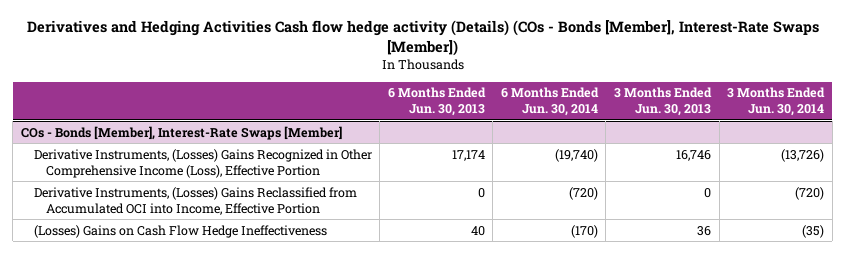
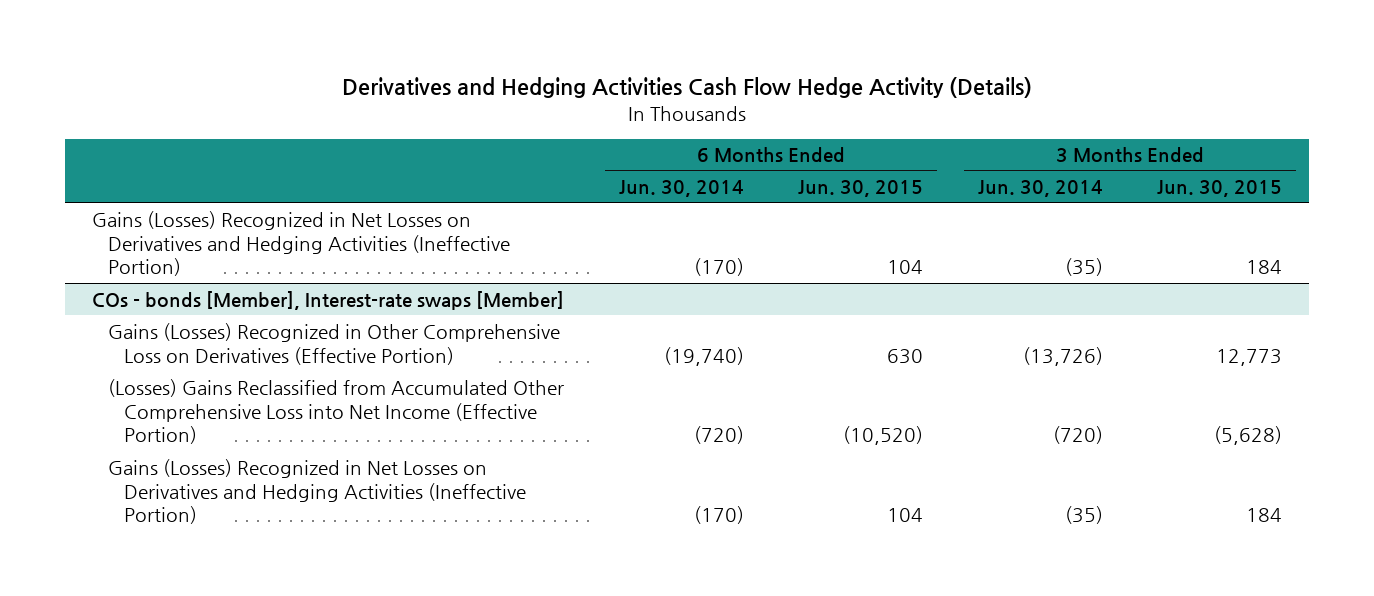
- Derivatives and Hedging Activities Cash flow hedge activity (Details) (COs - Bonds [Member], Interest-Rate Swaps [Member])
+ Derivatives and Hedging Activities Cash Flow Hedge Activity (Details)
- | 6 Months Ended Jun. 30, 2013 | 6 Months Ended Jun. 30, 2014 | 3 Months Ended Jun. 30, 2013 | 3 Months Ended Jun. 30, 2014
+ | 6 Months Ended Jun. 30, 2014 | 6 Months Ended Jun. 30, 2015 | 3 Months Ended Jun. 30, 2014 | 3 Months Ended Jun. 30, 2015
- COs - Bonds [Member], Interest-Rate Swaps [Member]
- Derivative Instruments, (Losses) Gains Recognized in Other Comprehensive Income (Loss), Effective Portion | 17,174 | (19,740) | 16,746 | (13,726)
- Derivative Instruments, (Losses) Gains Reclassified from Accumulated OCI into Income, Effective Portion | 0 | (720) | 0 | (720)
- (Losses) Gains on Cash Flow Hedge Ineffectiveness | 40 | (170) | 36 | (35)
+ Gains (Losses) Recognized in Net Losses on Derivatives and Hedging Activities (Ineffective Portion) | (170) | 104 | (35) | 184
+ COs - bonds [Member], Interest-rate swaps [Member]
+ Gains (Losses) Recognized in Other Comprehensive Loss on Derivatives (Effective Portion) | (19,740) | 630 | (13,726) | 12,773
+ (Losses) Gains Reclassified from Accumulated Other Comprehensive Loss into Net Income (Effective Portion) | (720) | (10,520) | (720) | (5,628)
+ Gains (Losses) Recognized in Net Losses on Derivatives and Hedging Activities (Ineffective Portion) | (170) | 104 | (35) | 184

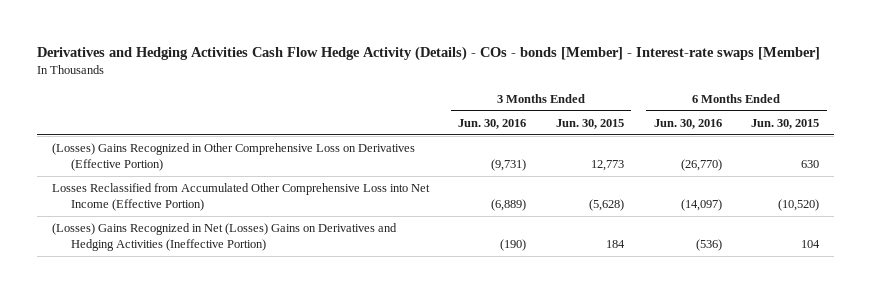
- Derivatives and Hedging Activities Cash Flow Hedge Activity (Details)
+ Derivatives and Hedging Activities Cash Flow Hedge Activity (Details) - COs - bonds [Member] - Interest-rate swaps [Member]
- | 6 Months Ended Jun. 30, 2014 | 6 Months Ended Jun. 30, 2015 | 3 Months Ended Jun. 30, 2014 | 3 Months Ended Jun. 30, 2015
+ | 3 Months Ended Jun. 30, 2016 | 3 Months Ended Jun. 30, 2015 | 6 Months Ended Jun. 30, 2016 | 6 Months Ended Jun. 30, 2015
- Gains (Losses) Recognized in Net Losses on Derivatives and Hedging Activities (Ineffective Portion) | (170) | 104 | (35) | 184
- COs - bonds [Member], Interest-rate swaps [Member]
- Gains (Losses) Recognized in Other Comprehensive Loss on Derivatives (Effective Portion) | (19,740) | 630 | (13,726) | 12,773
- (Losses) Gains Reclassified from Accumulated Other Comprehensive Loss into Net Income (Effective Portion) | (720) | (10,520) | (720) | (5,628)
- Gains (Losses) Recognized in Net Losses on Derivatives and Hedging Activities (Ineffective Portion) | (170) | 104 | (35) | 184
+ (Losses) Gains Recognized in Other Comprehensive Loss on Derivatives (Effective Portion) | (9,731) | 12,773 | (26,770) | 630
+ Losses Reclassified from Accumulated Other Comprehensive Loss into Net Income (Effective Portion) | (6,889) | (5,628) | (14,097) | (10,520)
+ (Losses) Gains Recognized in Net (Losses) Gains on Derivatives and Hedging Activities (Ineffective Portion) | (190) | 184 | (536) | 104

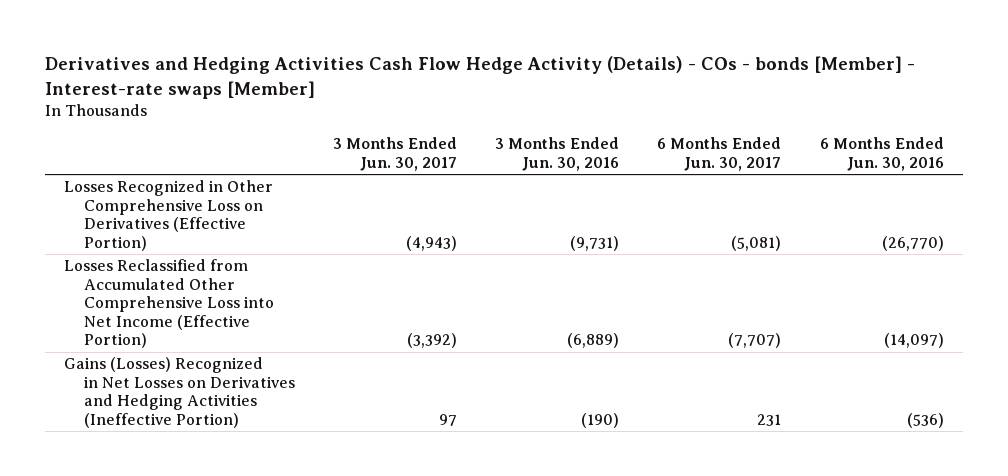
- | 3 Months Ended Jun. 30, 2016 | 3 Months Ended Jun. 30, 2015 | 6 Months Ended Jun. 30, 2016 | 6 Months Ended Jun. 30, 2015
+ | 3 Months Ended Jun. 30, 2017 | 3 Months Ended Jun. 30, 2016 | 6 Months Ended Jun. 30, 2017 | 6 Months Ended Jun. 30, 2016
- (Losses) Gains Recognized in Other Comprehensive Loss on Derivatives (Effective Portion) | (9,731) | 12,773 | (26,770) | 630
+ Losses Recognized in Other Comprehensive Loss on Derivatives (Effective Portion) | (4,943) | (9,731) | (5,081) | (26,770)
- (Losses) Gains Recognized in Net (Losses) Gains on Derivatives and Hedging Activities (Ineffective Portion) | (190) | 184 | (536) | 104
+ Gains (Losses) Recognized in Net Losses on Derivatives and Hedging Activities (Ineffective Portion) | 97 | (190) | 231 | (536)

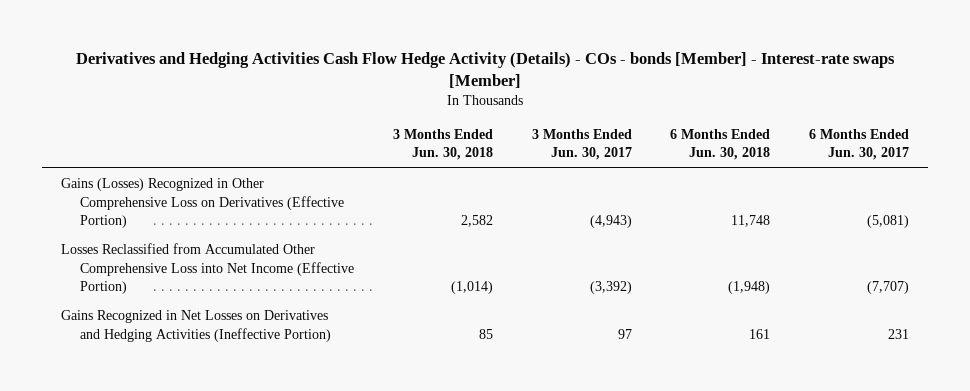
- | 3 Months Ended Jun. 30, 2017 | 3 Months Ended Jun. 30, 2016 | 6 Months Ended Jun. 30, 2017 | 6 Months Ended Jun. 30, 2016
+ | 3 Months Ended Jun. 30, 2018 | 3 Months Ended Jun. 30, 2017 | 6 Months Ended Jun. 30, 2018 | 6 Months Ended Jun. 30, 2017
- Losses Recognized in Other Comprehensive Loss on Derivatives (Effective Portion) | (4,943) | (9,731) | (5,081) | (26,770)
+ Gains (Losses) Recognized in Other Comprehensive Loss on Derivatives (Effective Portion) | 2,582 | (4,943) | 11,748 | (5,081)
- Gains (Losses) Recognized in Net Losses on Derivatives and Hedging Activities (Ineffective Portion) | 97 | (190) | 231 | (536)
+ Gains Recognized in Net Losses on Derivatives and Hedging Activities (Ineffective Portion) | 85 | 97 | 161 | 231

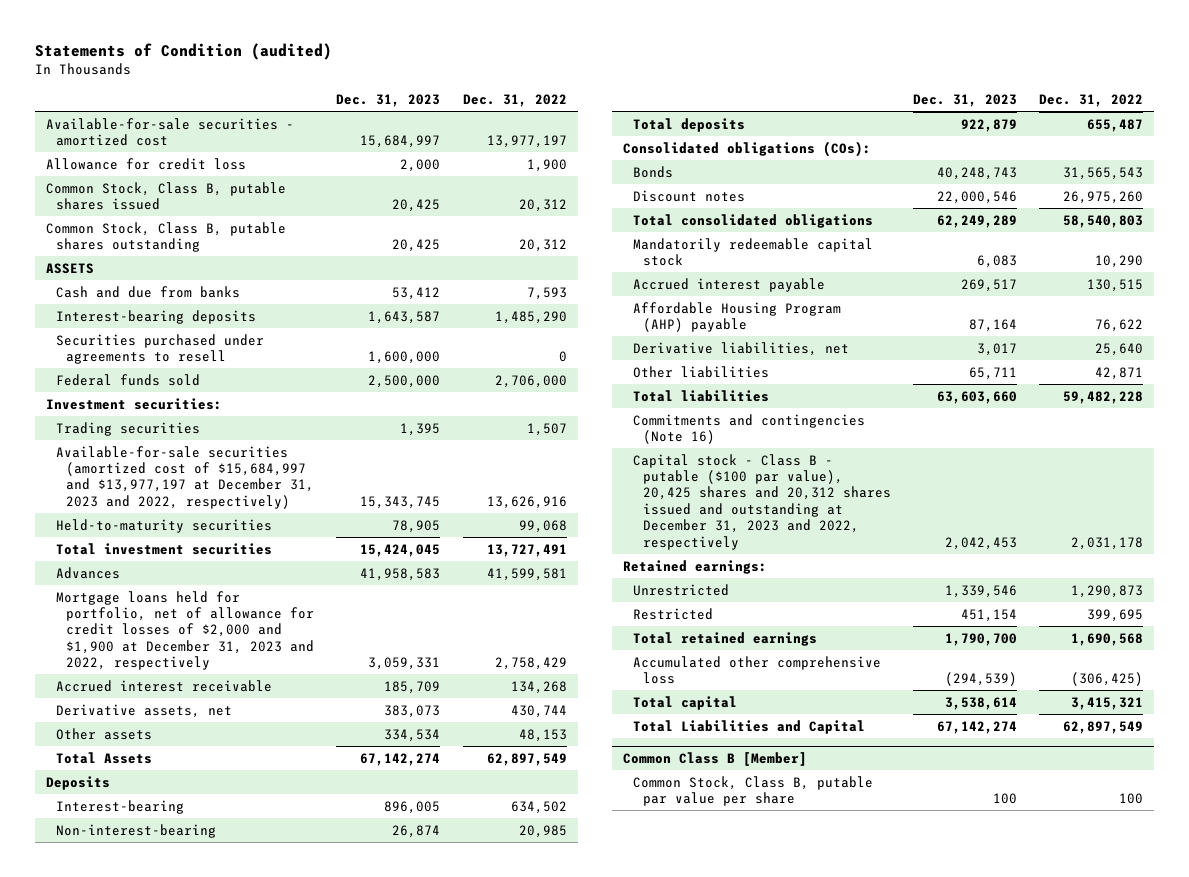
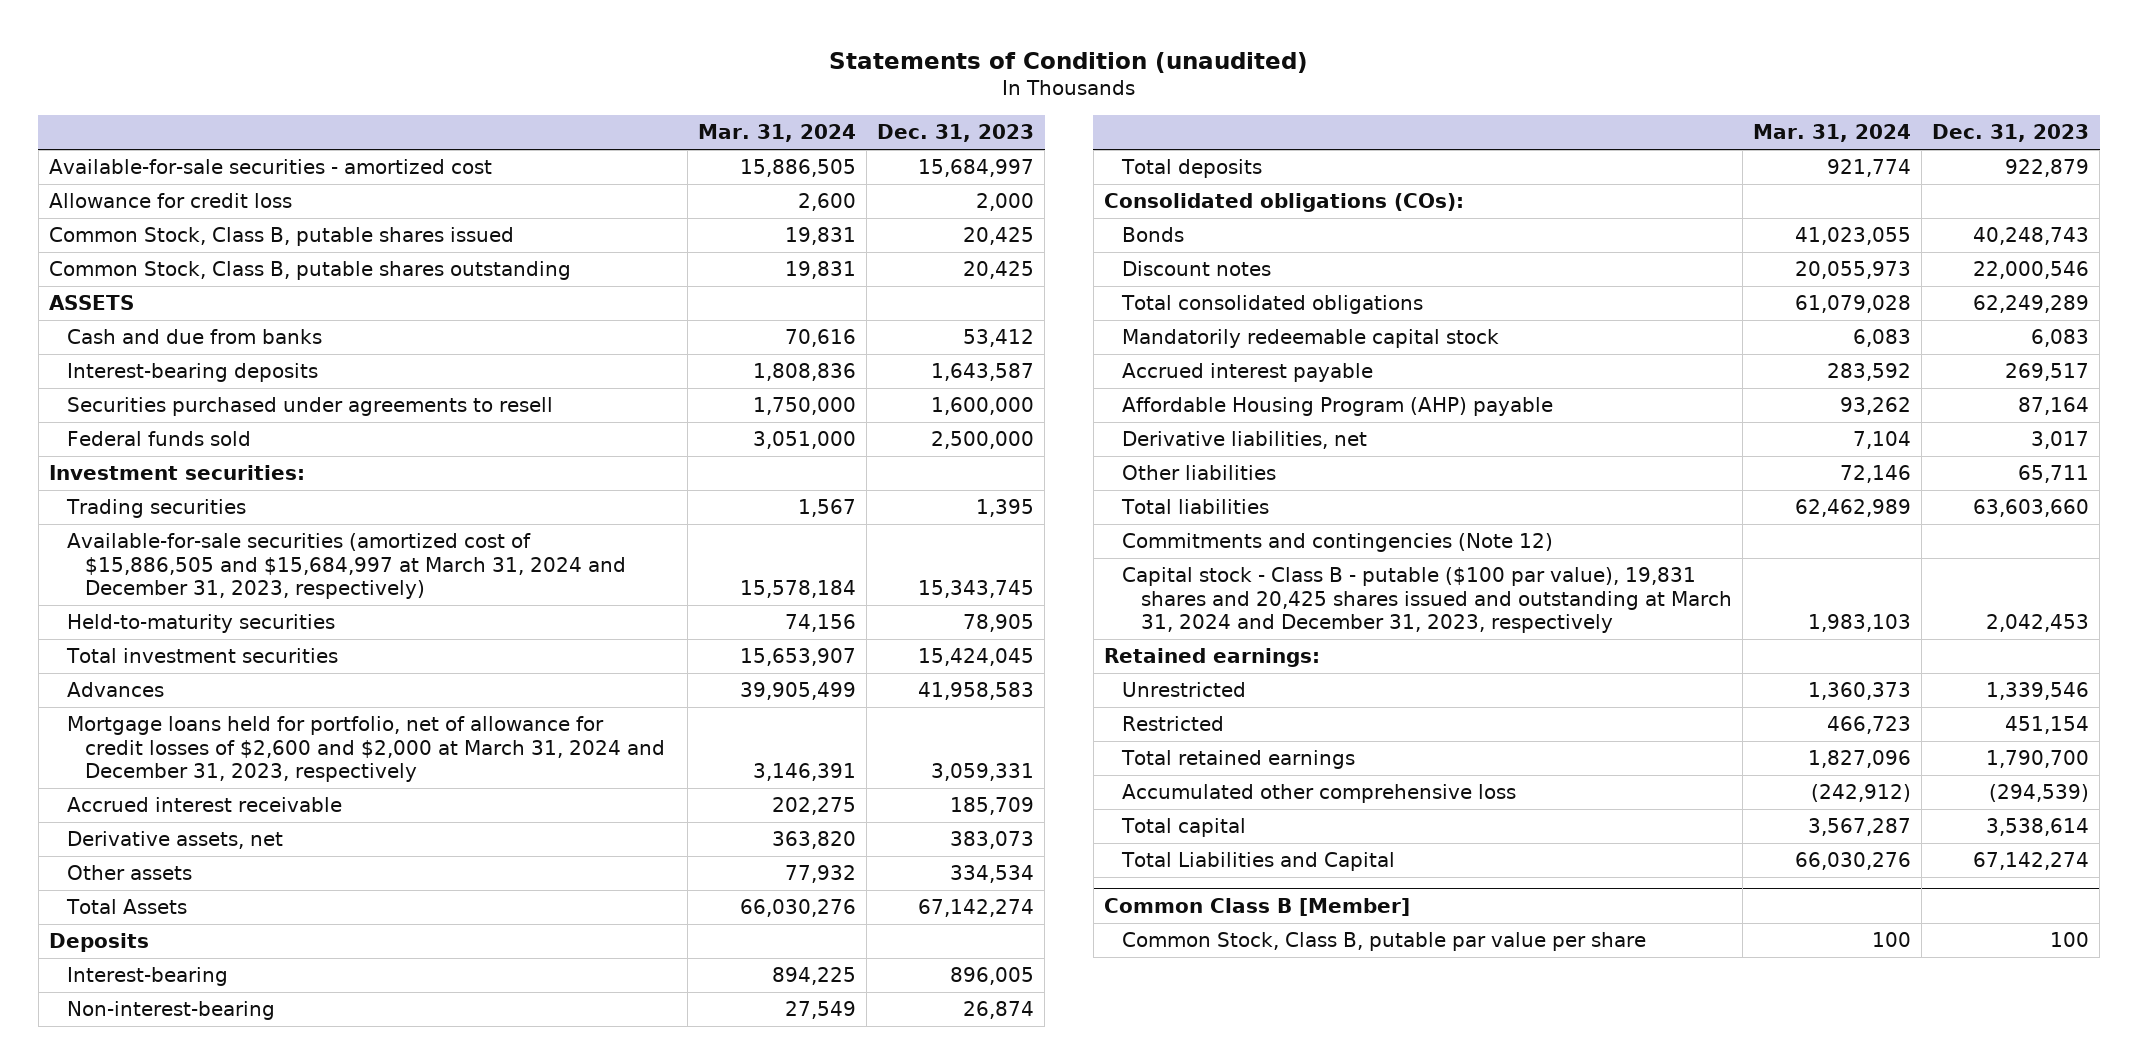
- Statements of Condition (audited)
+ Statements of Condition (unaudited)
- | Dec. 31, 2023 | Dec. 31, 2022
+ | Mar. 31, 2024 | Dec. 31, 2023
- Available-for-sale securities (amortized cost of $15,684,997 and $13,977,197 at December 31, 2023 and 2022, respectively) | 15,343,745 | 13,626,916
+ Available-for-sale securities (amortized cost of $15,886,505 and $15,684,997 at March 31, 2024 and December 31, 2023, respectively) | 15,578,184 | 15,343,745
- Mortgage loans held for portfolio, net of allowance for credit losses of $2,000 and $1,900 at December 31, 2023 and 2022, respectively | 3,059,331 | 2,758,429
+ Mortgage loans held for portfolio, net of allowance for credit losses of $2,600 and $2,000 at March 31, 2024 and December 31, 2023, respectively | 3,146,391 | 3,059,331
- Commitments and contingencies (Note 16)
- Capital stock - Class B - putable ($100 par value), 20,425 shares and 20,312 shares issued and outstanding at December 31, 2023 and 2022, respectively | 2,042,453 | 2,031,178
+ Commitments and contingencies (Note 12)
+ Capital stock - Class B - putable ($100 par value), 19,831 shares and 20,425 shares issued and outstanding at March 31, 2024 and December 31, 2023, respectively | 1,983,103 | 2,042,453

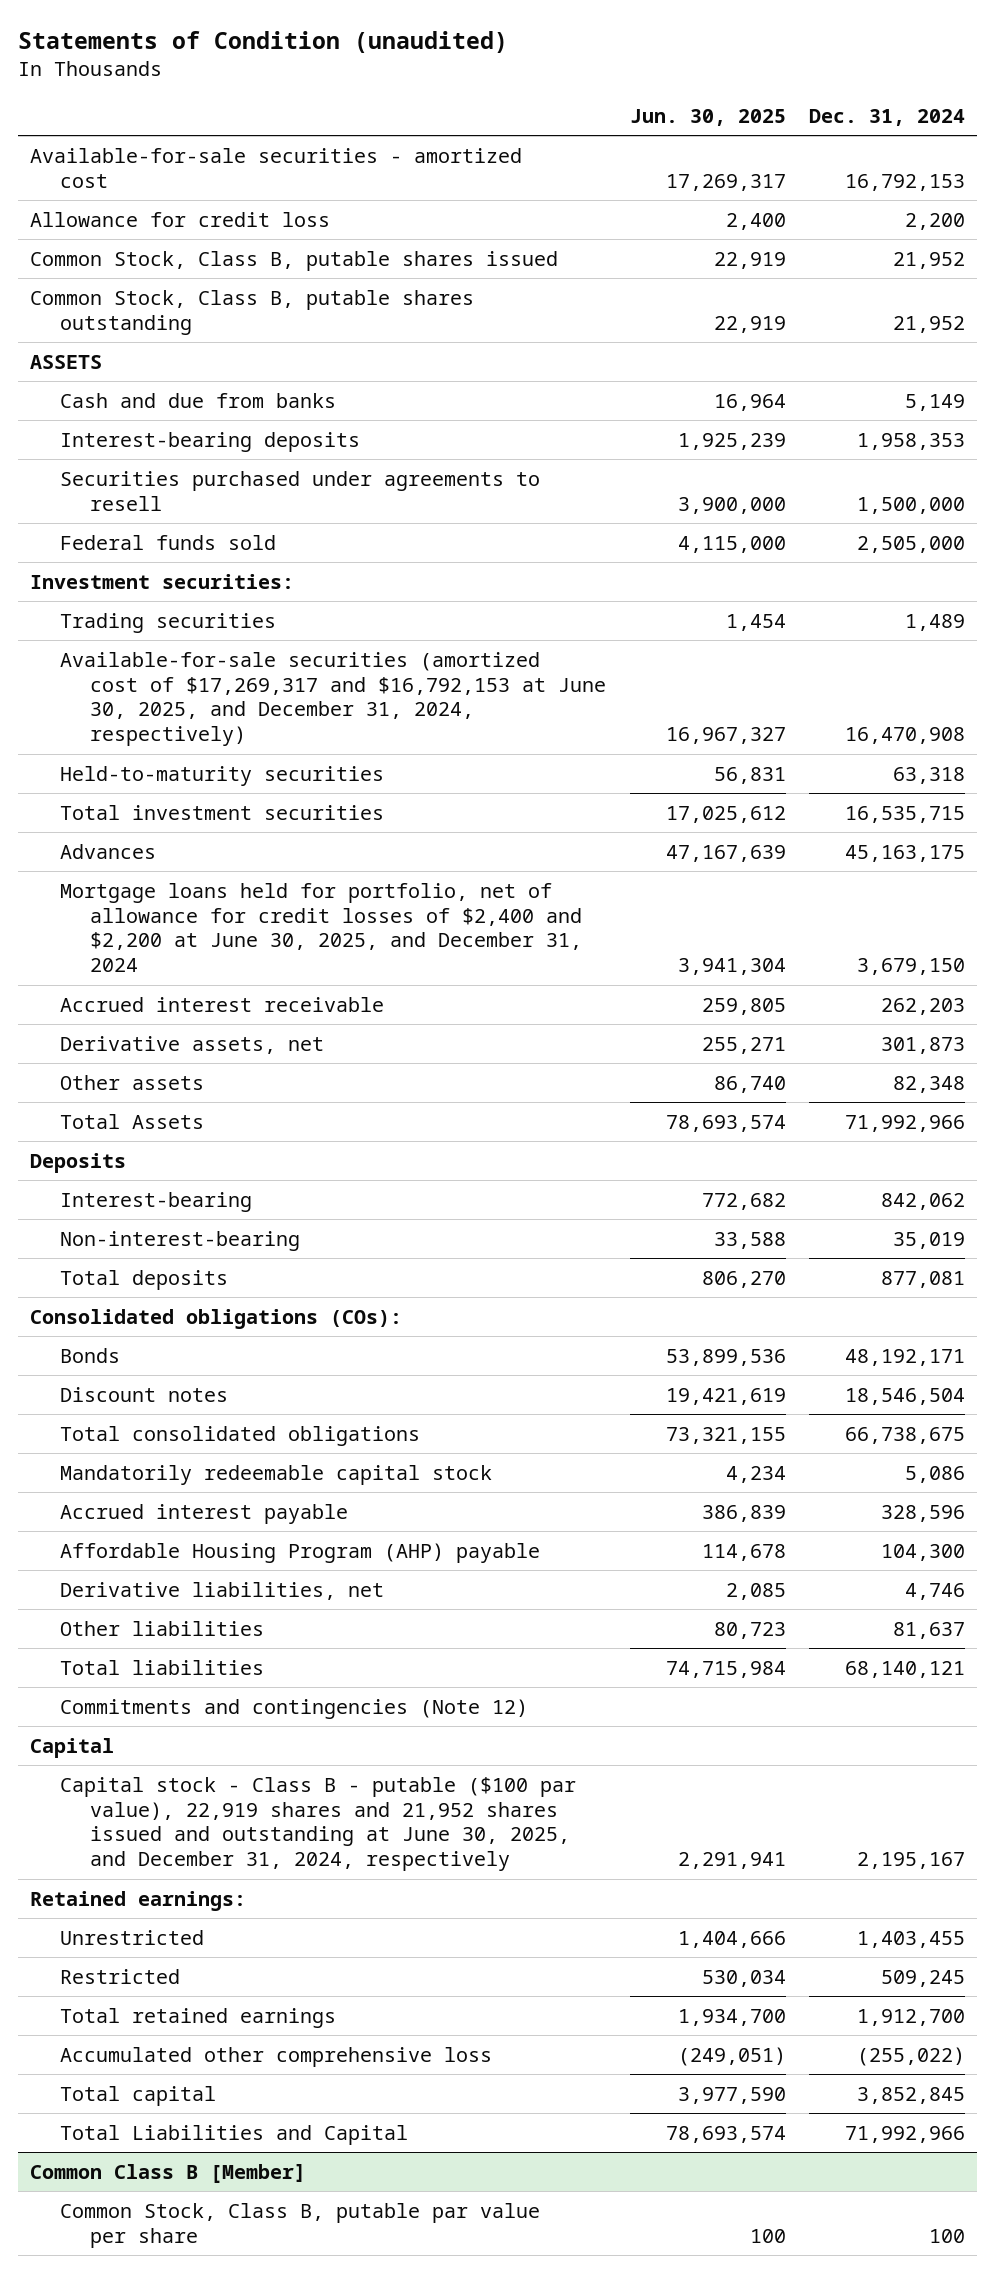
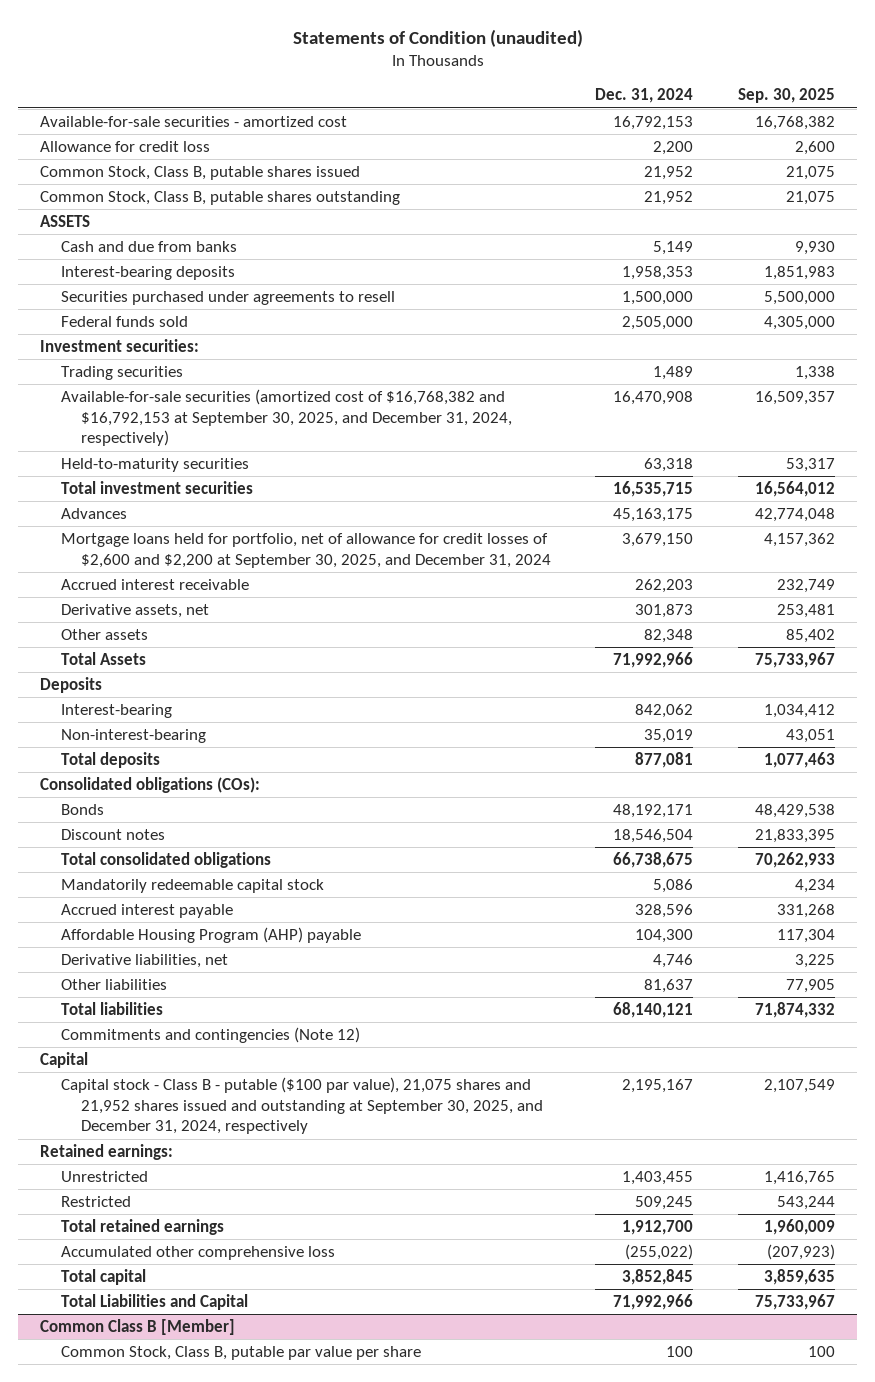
- | Jun. 30, 2025 | Dec. 31, 2024
+ | Dec. 31, 2024 | Sep. 30, 2025
- Available-for-sale securities (amortized cost of $17,269,317 and $16,792,153 at June 30, 2025, and December 31, 2024, respectively) | 16,967,327 | 16,470,908
+ Available-for-sale securities (amortized cost of $16,768,382 and $16,792,153 at September 30, 2025, and December 31, 2024, respectively) | 16,470,908 | 16,509,357
- Mortgage loans held for portfolio, net of allowance for credit losses of $2,400 and $2,200 at June 30, 2025, and December 31, 2024 | 3,941,304 | 3,679,150
+ Mortgage loans held for portfolio, net of allowance for credit losses of $2,600 and $2,200 at September 30, 2025, and December 31, 2024 | 3,679,150 | 4,157,362
- Capital stock - Class B - putable ($100 par value), 22,919 shares and 21,952 shares issued and outstanding at June 30, 2025, and December 31, 2024, respectively | 2,291,941 | 2,195,167
+ Capital stock - Class B - putable ($100 par value), 21,075 shares and 21,952 shares issued and outstanding at September 30, 2025, and December 31, 2024, respectively | 2,195,167 | 2,107,549

